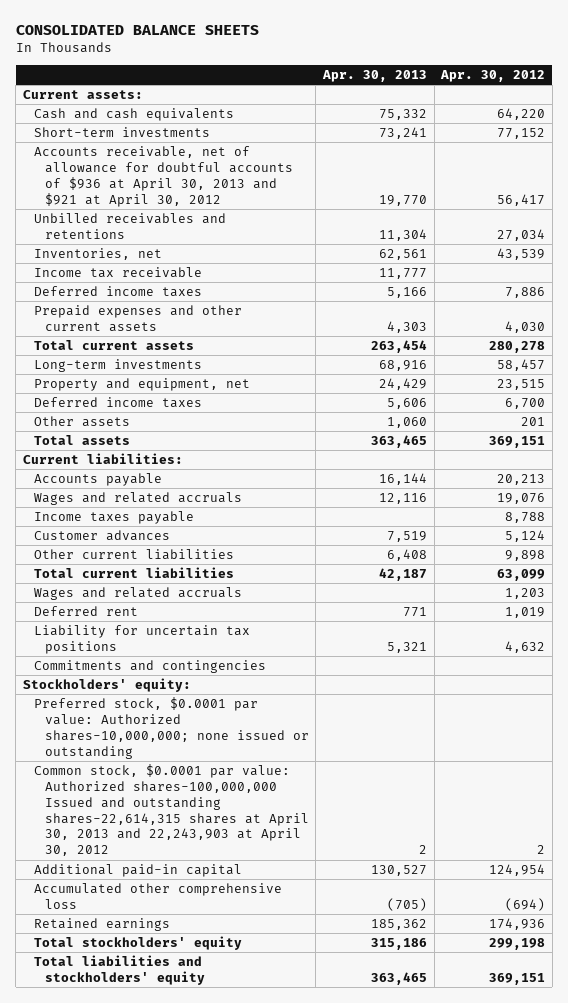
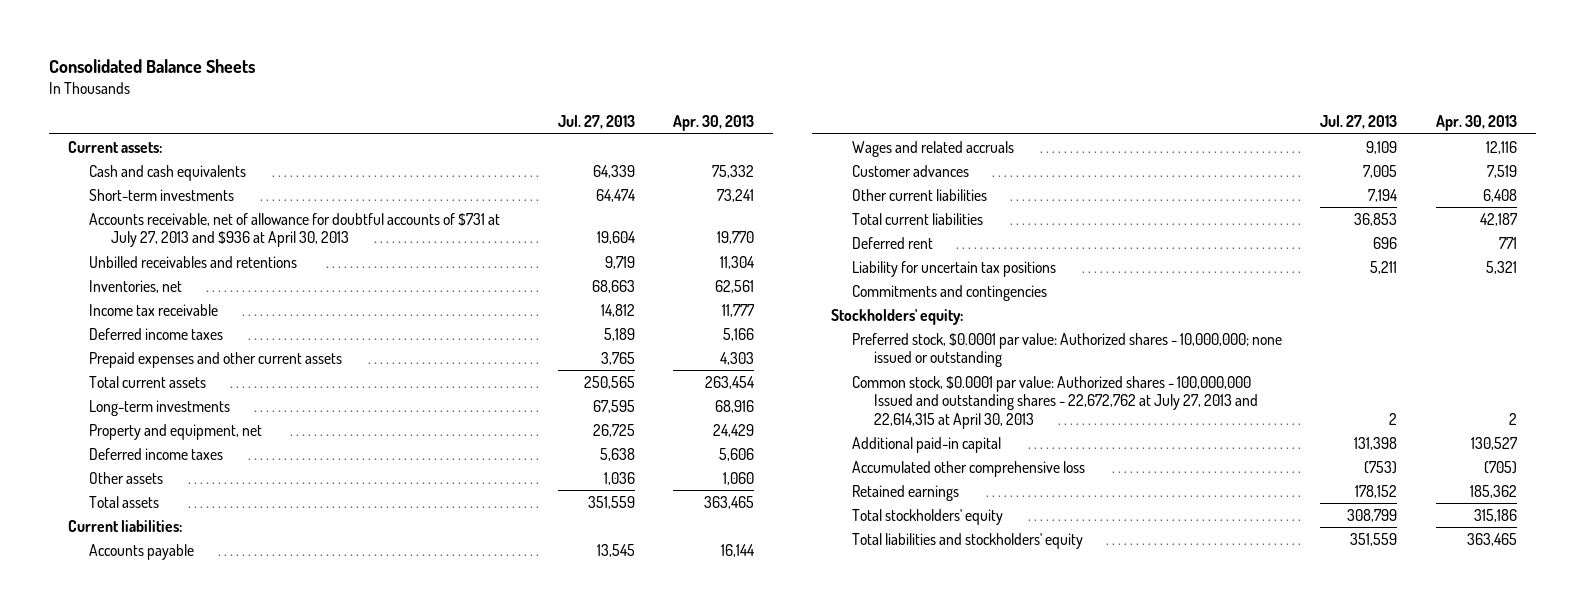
- CONSOLIDATED BALANCE SHEETS
+ Consolidated Balance Sheets
- | Apr. 30, 2013 | Apr. 30, 2012
+ | Jul. 27, 2013 | Apr. 30, 2013
- Accounts receivable, net of allowance for doubtful accounts of $936 at April 30, 2013 and $921 at April 30, 2012 | 19,770 | 56,417
+ Accounts receivable, net of allowance for doubtful accounts of $731 at July 27, 2013 and $936 at April 30, 2013 | 19,604 | 19,770
- Income taxes payable | | 8,788
- Wages and related accruals | | 1,203
- Preferred stock, $0.0001 par value: Authorized shares-10,000,000; none issued or outstanding
- Common stock, $0.0001 par value: Authorized shares-100,000,000 Issued and outstanding shares-22,614,315 shares at April 30, 2013 and 22,243,903 at April 30, 2012 | 2 | 2
+ Preferred stock, $0.0001 par value: Authorized shares - 10,000,000; none issued or outstanding
+ Common stock, $0.0001 par value: Authorized shares - 100,000,000 Issued and outstanding shares - 22,672,762 at July 27, 2013 and 22,614,315 at April 30, 2013 | 2 | 2

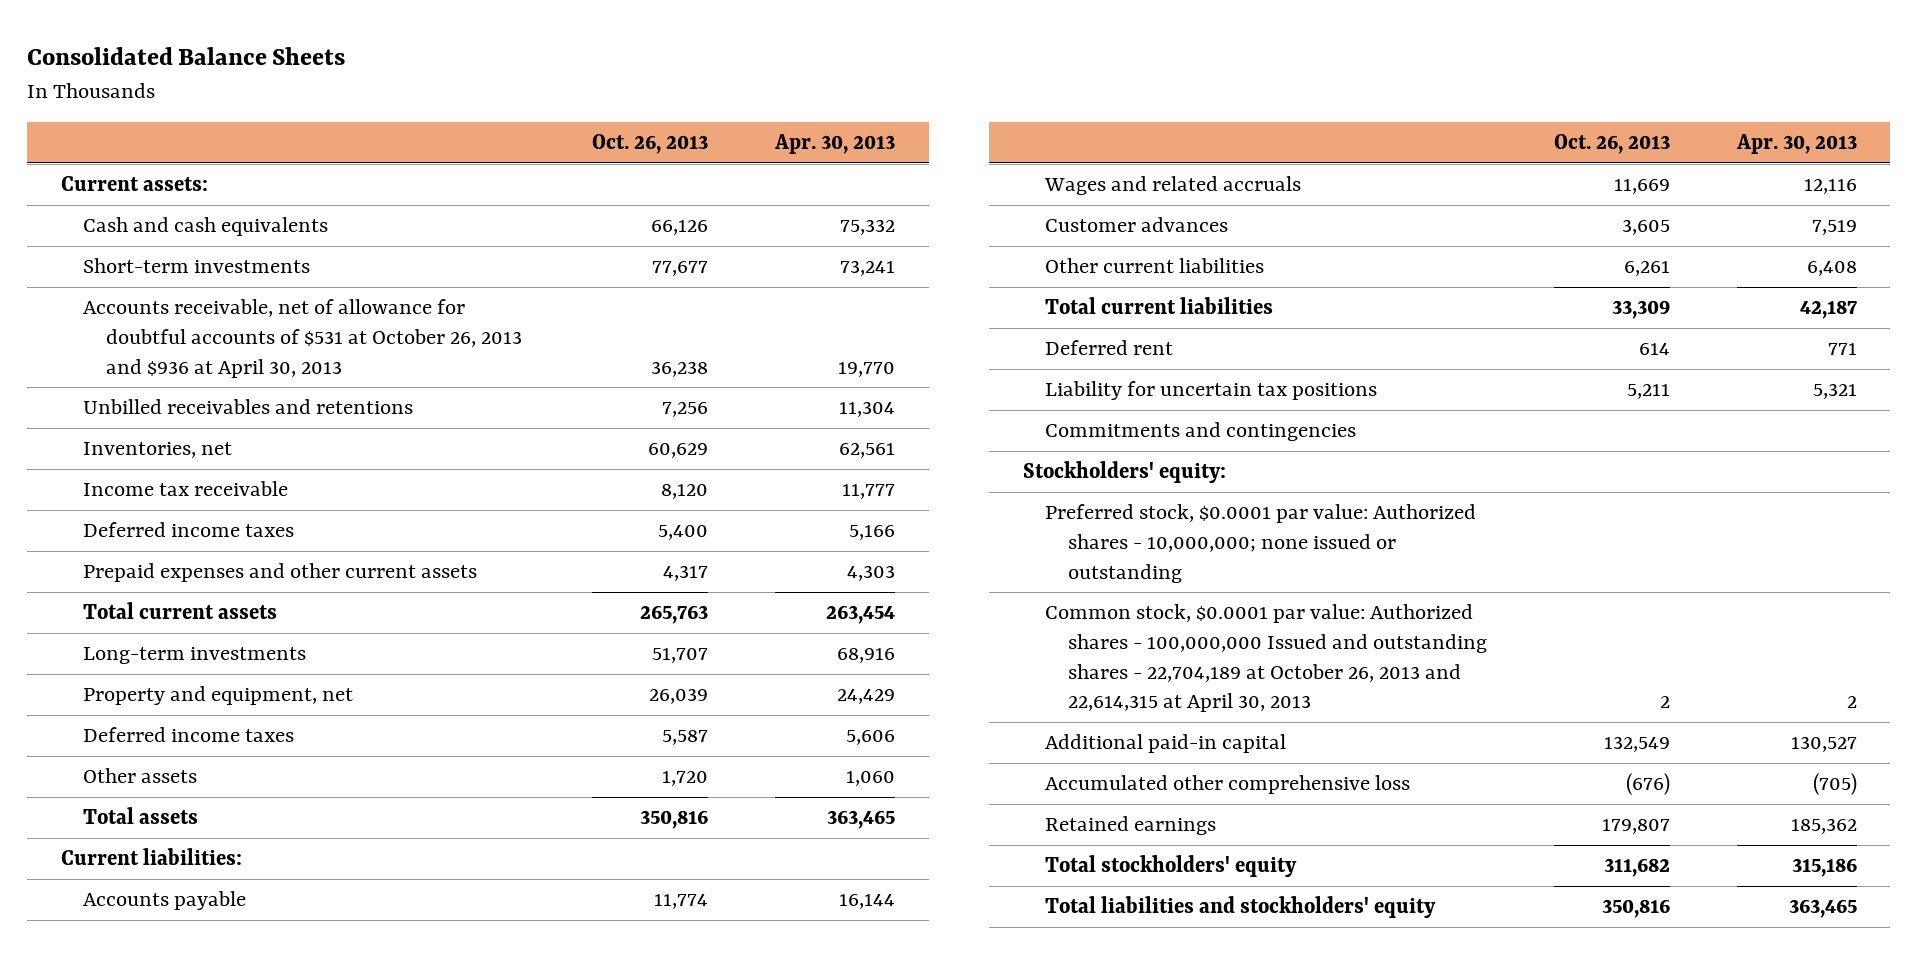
- | Jul. 27, 2013 | Apr. 30, 2013
+ | Oct. 26, 2013 | Apr. 30, 2013
- Accounts receivable, net of allowance for doubtful accounts of $731 at July 27, 2013 and $936 at April 30, 2013 | 19,604 | 19,770
+ Accounts receivable, net of allowance for doubtful accounts of $531 at October 26, 2013 and $936 at April 30, 2013 | 36,238 | 19,770
- Common stock, $0.0001 par value: Authorized shares - 100,000,000 Issued and outstanding shares - 22,672,762 at July 27, 2013 and 22,614,315 at April 30, 2013 | 2 | 2
+ Common stock, $0.0001 par value: Authorized shares - 100,000,000 Issued and outstanding shares - 22,704,189 at October 26, 2013 and 22,614,315 at April 30, 2013 | 2 | 2

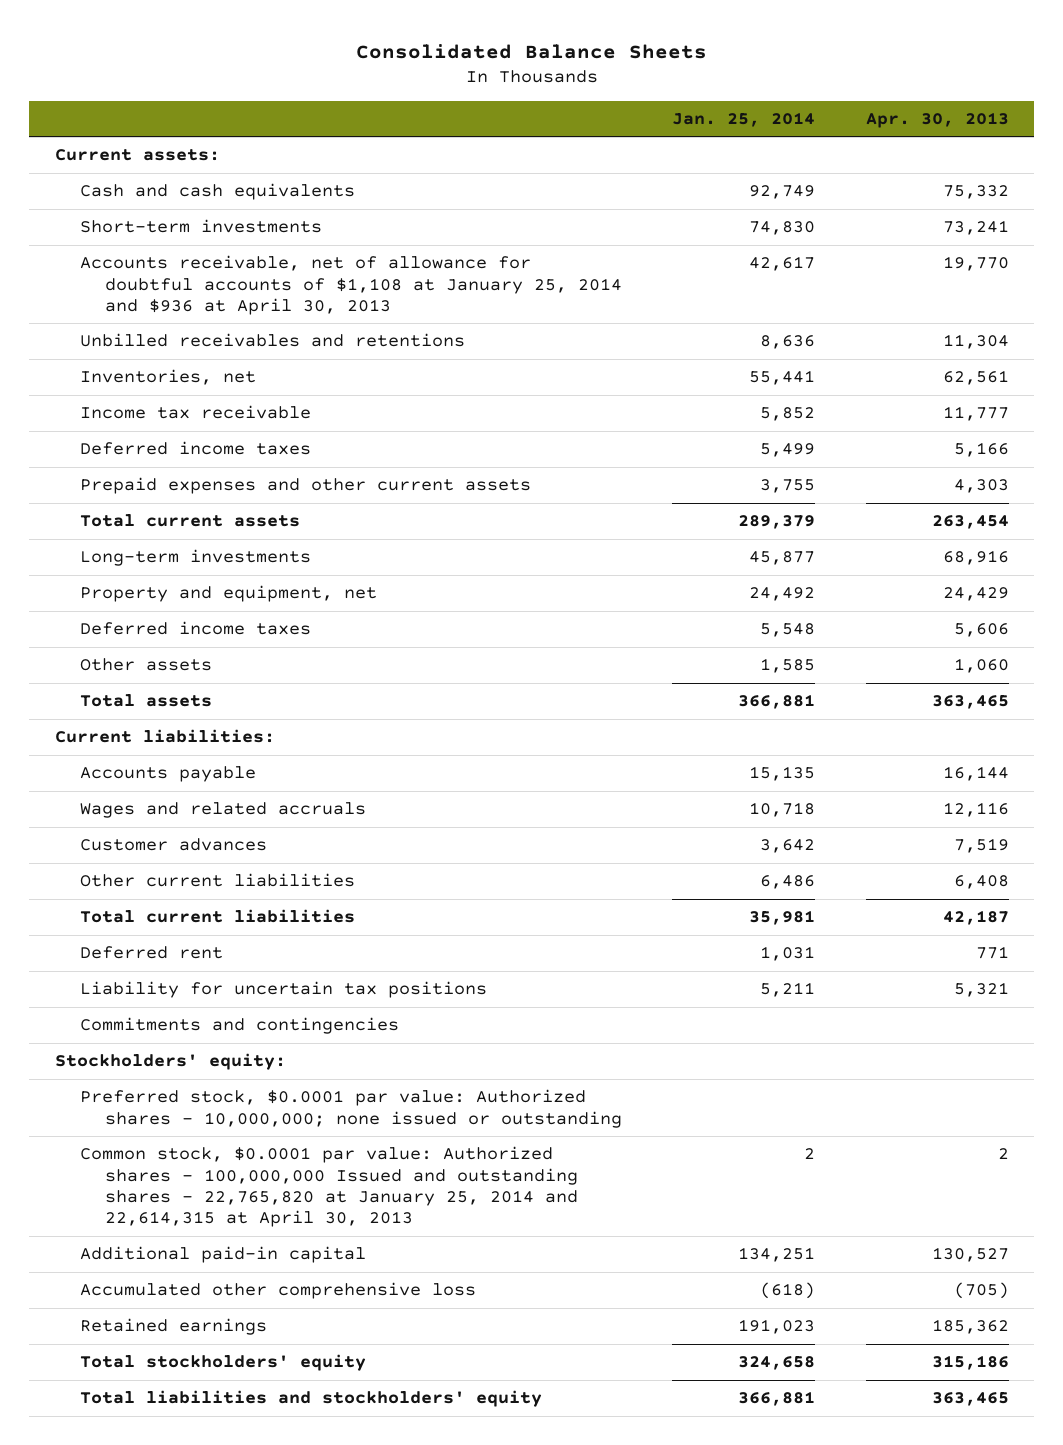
- | Oct. 26, 2013 | Apr. 30, 2013
+ | Jan. 25, 2014 | Apr. 30, 2013
- Accounts receivable, net of allowance for doubtful accounts of $531 at October 26, 2013 and $936 at April 30, 2013 | 36,238 | 19,770
+ Accounts receivable, net of allowance for doubtful accounts of $1,108 at January 25, 2014 and $936 at April 30, 2013 | 42,617 | 19,770
- Common stock, $0.0001 par value: Authorized shares - 100,000,000 Issued and outstanding shares - 22,704,189 at October 26, 2013 and 22,614,315 at April 30, 2013 | 2 | 2
+ Common stock, $0.0001 par value: Authorized shares - 100,000,000 Issued and outstanding shares - 22,765,820 at January 25, 2014 and 22,614,315 at April 30, 2013 | 2 | 2

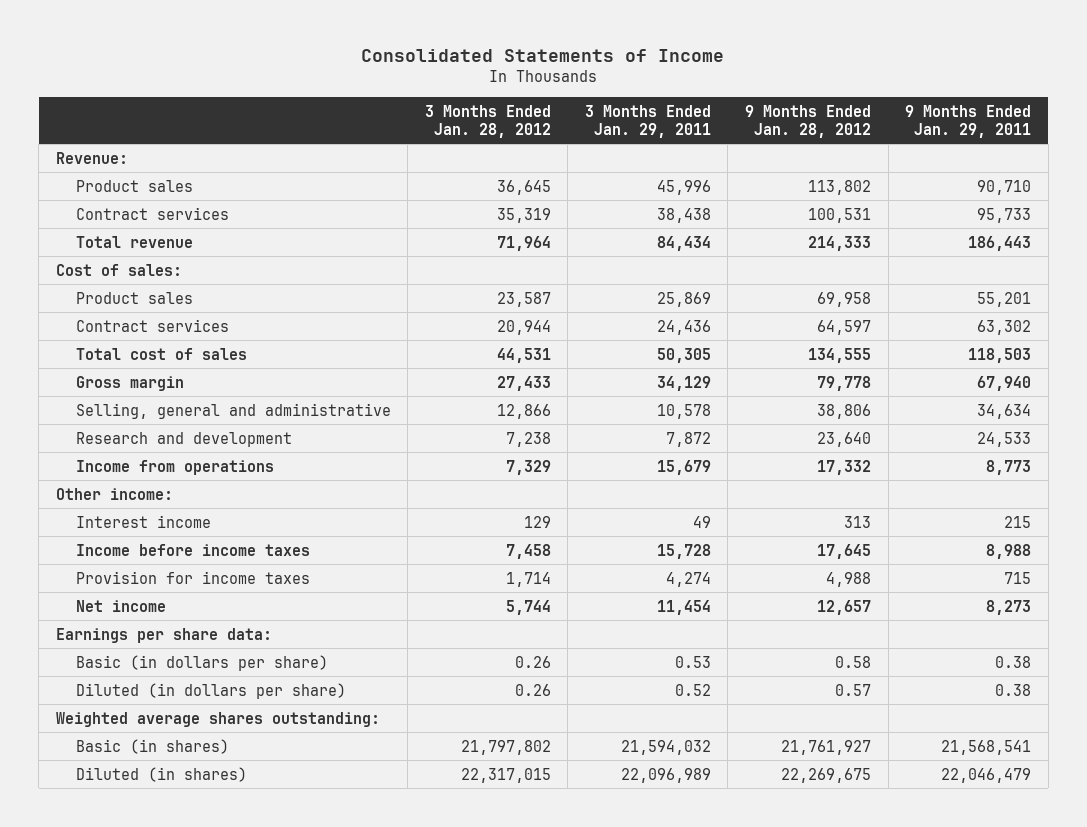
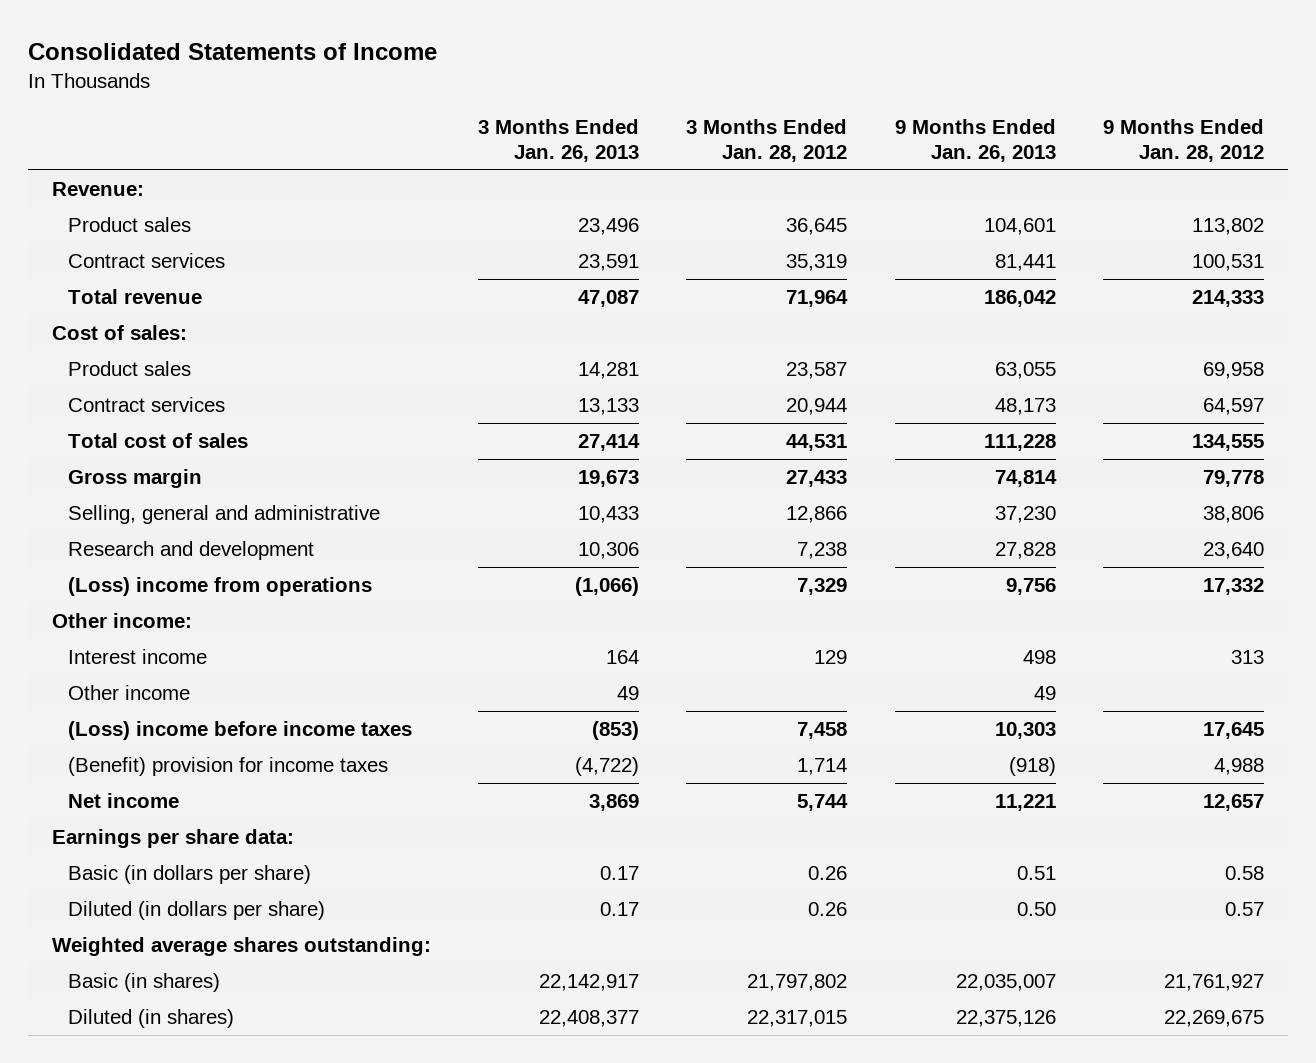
- | 3 Months Ended Jan. 28, 2012 | 3 Months Ended Jan. 29, 2011 | 9 Months Ended Jan. 28, 2012 | 9 Months Ended Jan. 29, 2011
+ | 3 Months Ended Jan. 26, 2013 | 3 Months Ended Jan. 28, 2012 | 9 Months Ended Jan. 26, 2013 | 9 Months Ended Jan. 28, 2012
- Income from operations | 7,329 | 15,679 | 17,332 | 8,773
+ (Loss) income from operations | (1,066) | 7,329 | 9,756 | 17,332
- Income before income taxes | 7,458 | 15,728 | 17,645 | 8,988
- Provision for income taxes | 1,714 | 4,274 | 4,988 | 715
+ Other income | 49 | | 49 |
+ (Loss) income before income taxes | (853) | 7,458 | 10,303 | 17,645
+ (Benefit) provision for income taxes | (4,722) | 1,714 | (918) | 4,988

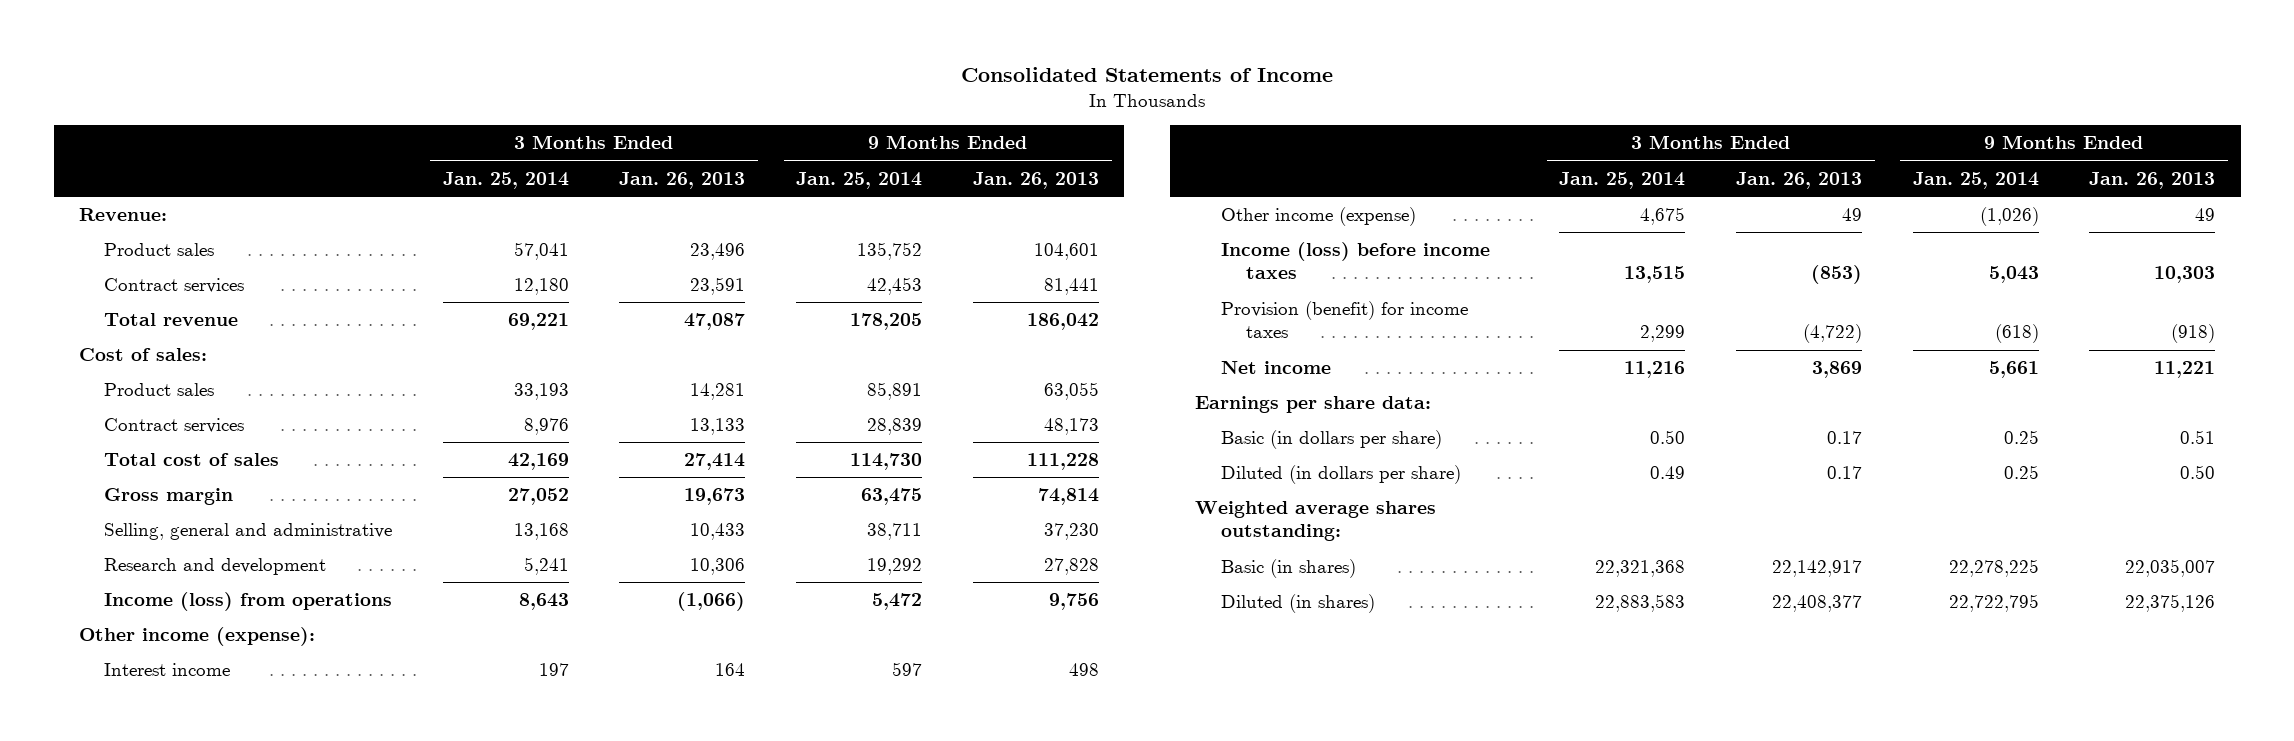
- | 3 Months Ended Jan. 26, 2013 | 3 Months Ended Jan. 28, 2012 | 9 Months Ended Jan. 26, 2013 | 9 Months Ended Jan. 28, 2012
+ | 3 Months Ended Jan. 25, 2014 | 3 Months Ended Jan. 26, 2013 | 9 Months Ended Jan. 25, 2014 | 9 Months Ended Jan. 26, 2013
- (Loss) income from operations | (1,066) | 7,329 | 9,756 | 17,332
- Other income:
+ Income (loss) from operations | 8,643 | (1,066) | 5,472 | 9,756
+ Other income (expense):
- Other income | 49 | | 49 |
- (Loss) income before income taxes | (853) | 7,458 | 10,303 | 17,645
- (Benefit) provision for income taxes | (4,722) | 1,714 | (918) | 4,988
+ Other income (expense) | 4,675 | 49 | (1,026) | 49
+ Income (loss) before income taxes | 13,515 | (853) | 5,043 | 10,303
+ Provision (benefit) for income taxes | 2,299 | (4,722) | (618) | (918)

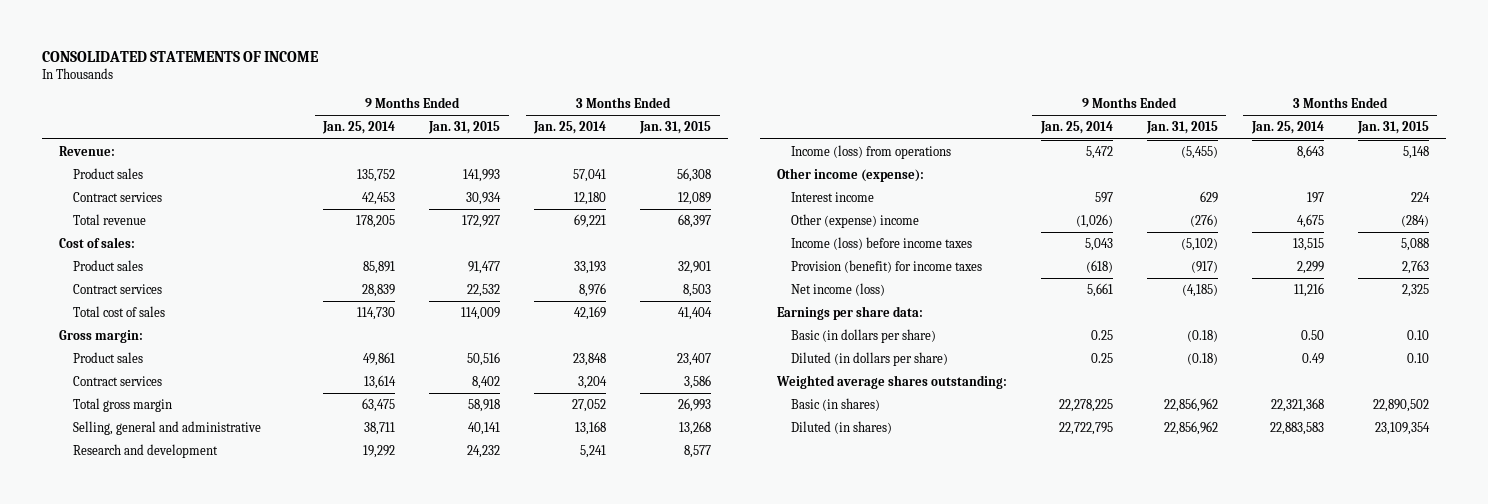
- Consolidated Statements of Income
+ CONSOLIDATED STATEMENTS OF INCOME
- | 3 Months Ended Jan. 25, 2014 | 3 Months Ended Jan. 26, 2013 | 9 Months Ended Jan. 25, 2014 | 9 Months Ended Jan. 26, 2013
+ | 9 Months Ended Jan. 25, 2014 | 9 Months Ended Jan. 31, 2015 | 3 Months Ended Jan. 25, 2014 | 3 Months Ended Jan. 31, 2015
- Gross margin | 27,052 | 19,673 | 63,475 | 74,814
+ Gross margin:
+ Product sales | 49,861 | 50,516 | 23,848 | 23,407
+ Contract services | 13,614 | 8,402 | 3,204 | 3,586
+ Total gross margin | 63,475 | 58,918 | 27,052 | 26,993
- Other income (expense) | 4,675 | 49 | (1,026) | 49
+ Other (expense) income | (1,026) | (276) | 4,675 | (284)
- Net income | 11,216 | 3,869 | 5,661 | 11,221
+ Net income (loss) | 5,661 | (4,185) | 11,216 | 2,325

